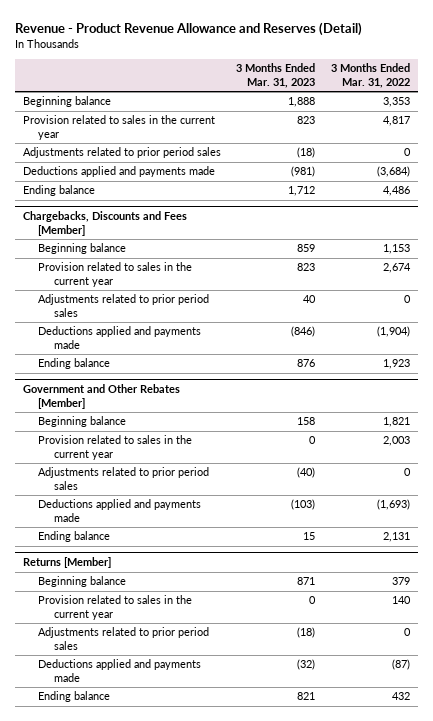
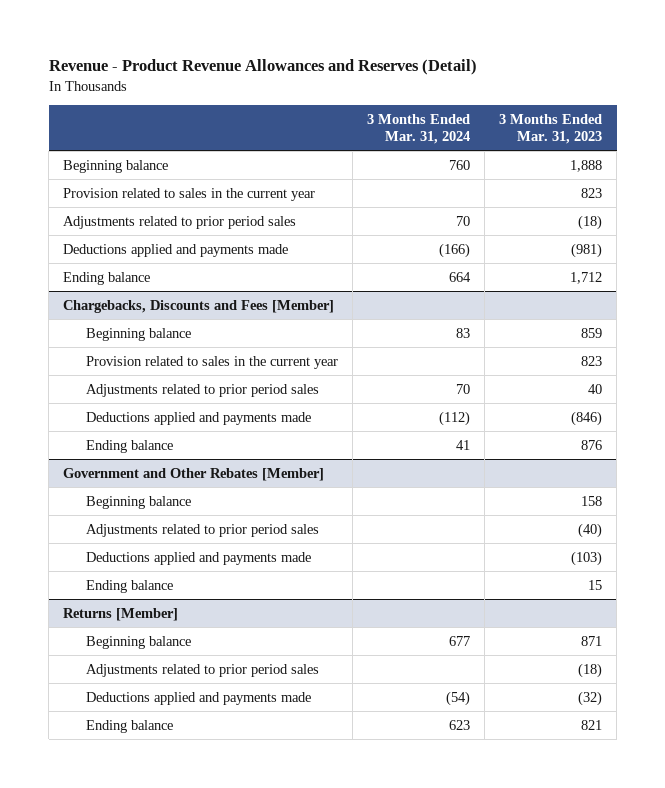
- Revenue - Product Revenue Allowance and Reserves (Detail)
+ Revenue - Product Revenue Allowances and Reserves (Detail)
- | 3 Months Ended Mar. 31, 2023 | 3 Months Ended Mar. 31, 2022
+ | 3 Months Ended Mar. 31, 2024 | 3 Months Ended Mar. 31, 2023
@ Government and Other Rebates [Member]
- Provision related to sales in the current year | 0 | 2,003
@ Returns [Member]
- Provision related to sales in the current year | 0 | 140

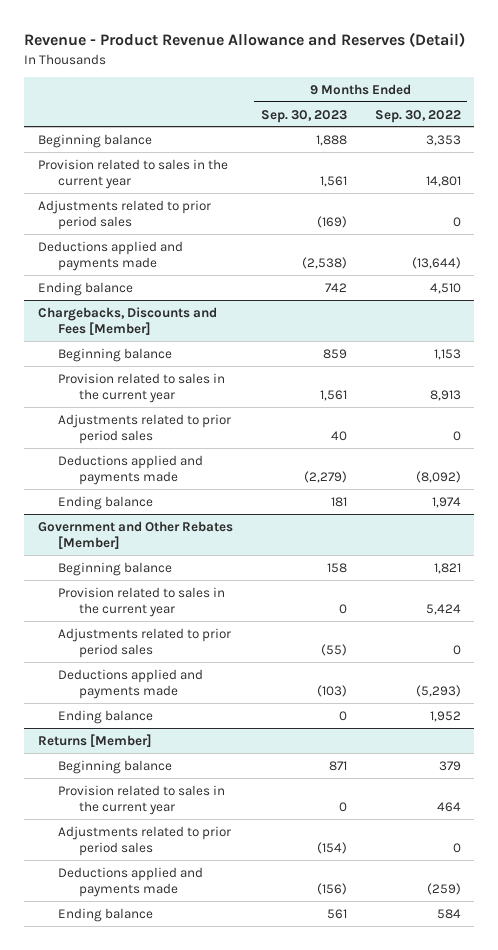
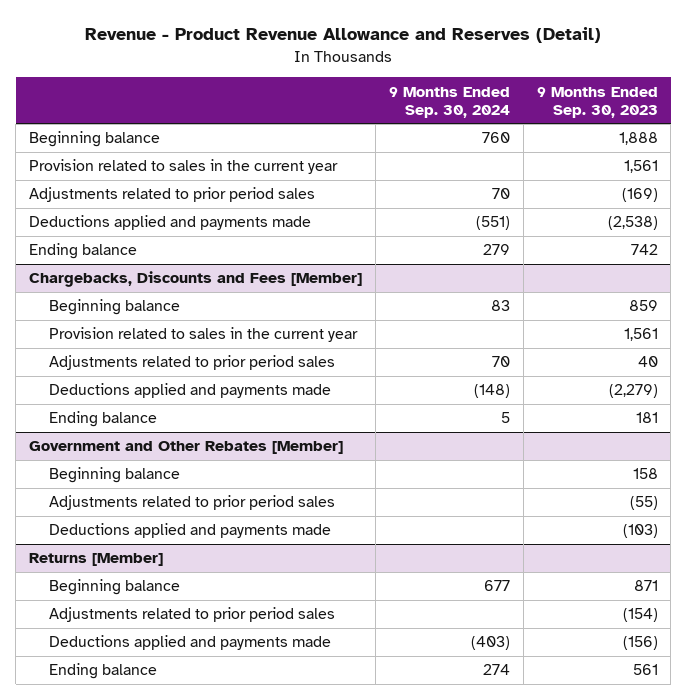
- | 9 Months Ended Sep. 30, 2023 | 9 Months Ended Sep. 30, 2022
+ | 9 Months Ended Sep. 30, 2024 | 9 Months Ended Sep. 30, 2023
@ Government and Other Rebates [Member]
- Provision related to sales in the current year | 0 | 5,424
- Ending balance | 0 | 1,952
@ Returns [Member]
- Provision related to sales in the current year | 0 | 464

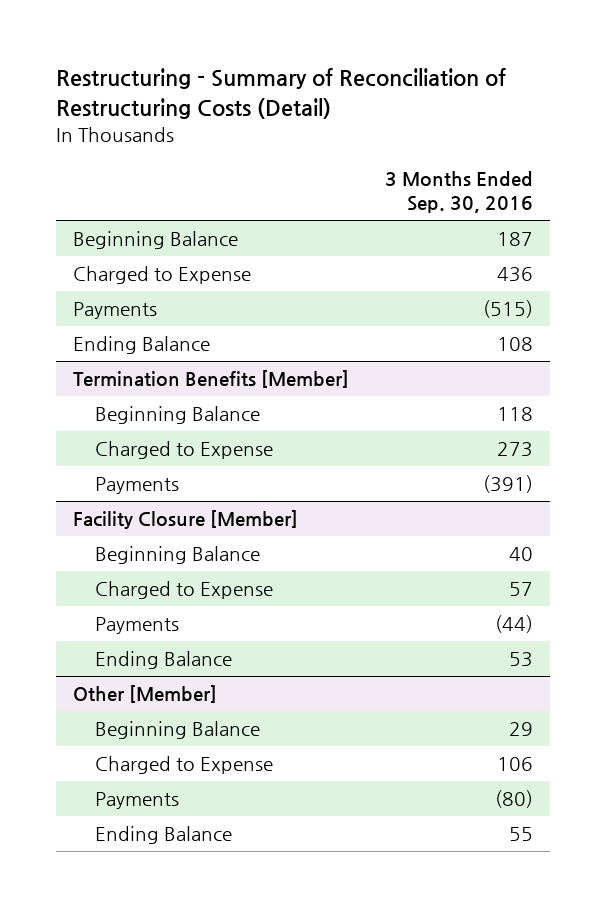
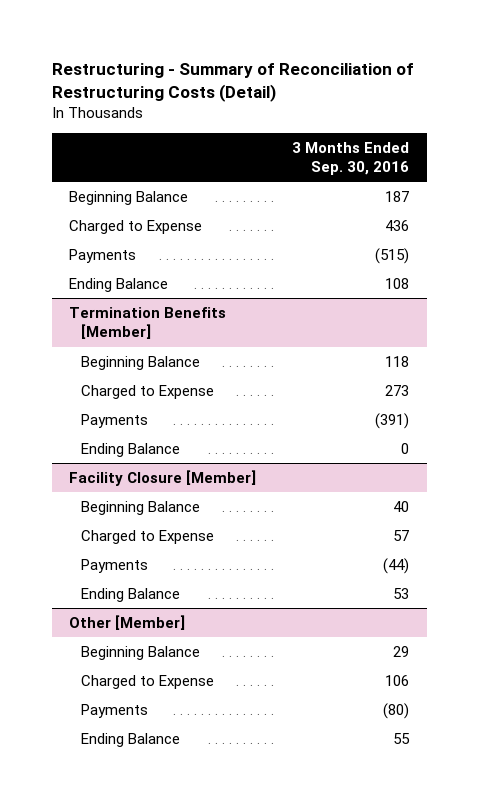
@ Termination Benefits [Member]
+ Ending Balance | 0

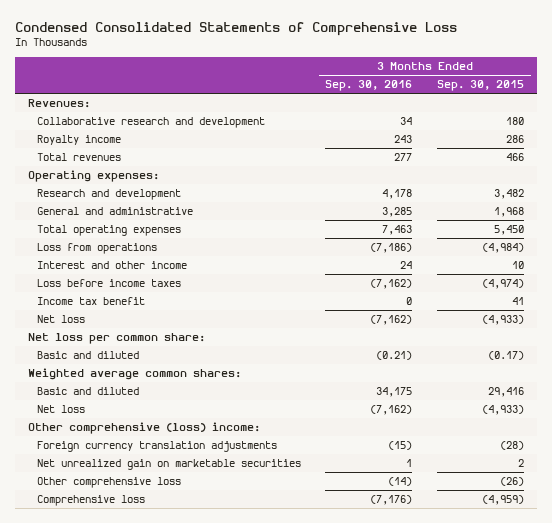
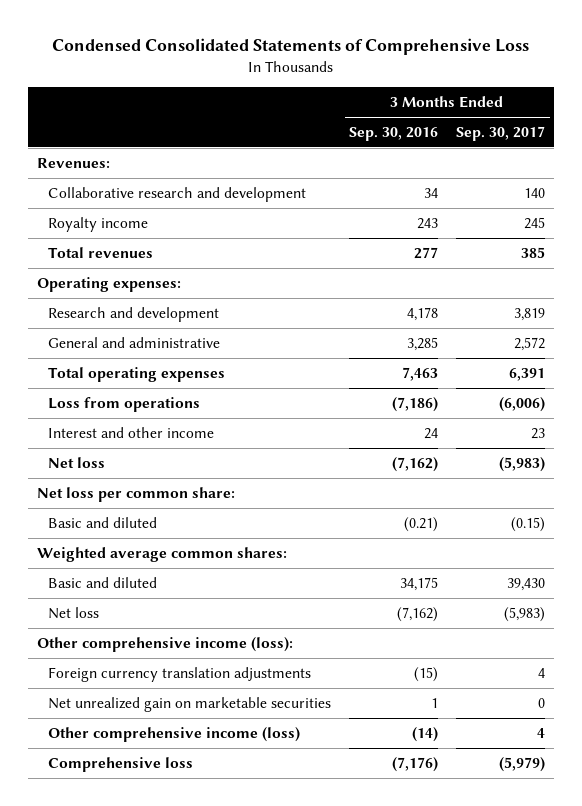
- | 3 Months Ended Sep. 30, 2016 | 3 Months Ended Sep. 30, 2015
+ | 3 Months Ended Sep. 30, 2016 | 3 Months Ended Sep. 30, 2017
- Loss before income taxes | (7,162) | (4,974)
- Income tax benefit | 0 | 41
- Other comprehensive (loss) income:
+ Other comprehensive income (loss):
- Other comprehensive loss | (14) | (26)
+ Other comprehensive income (loss) | (14) | 4

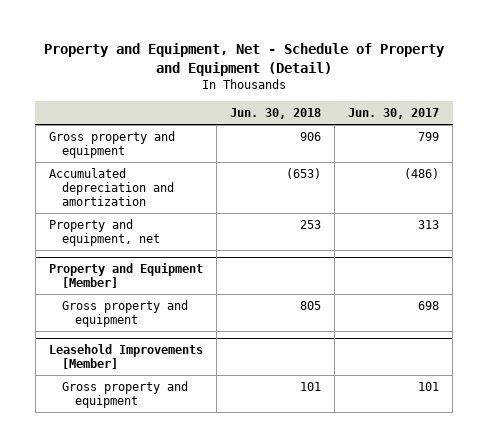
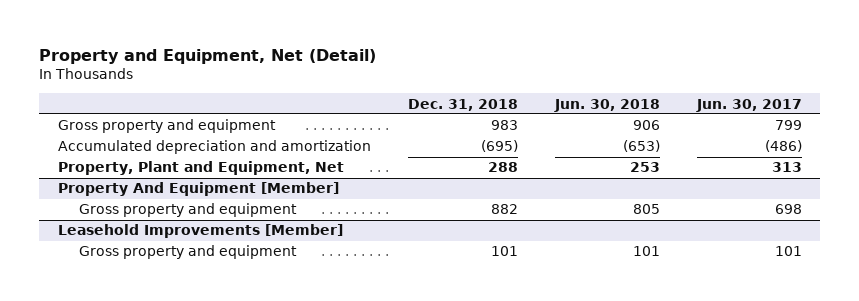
- Property and Equipment, Net - Schedule of Property and Equipment (Detail)
+ Property and Equipment, Net (Detail)
- | Jun. 30, 2018 | Jun. 30, 2017
+ | Dec. 31, 2018 | Jun. 30, 2018 | Jun. 30, 2017
- Property and equipment, net | 253 | 313
- Property and Equipment [Member]
+ Property, Plant and Equipment, Net | 288 | 253 | 313
+ Property And Equipment [Member]

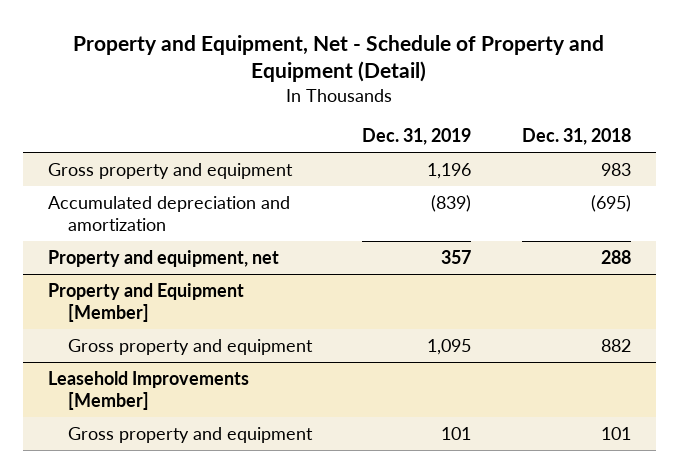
- Property and Equipment, Net (Detail)
+ Property and Equipment, Net - Schedule of Property and Equipment (Detail)
- | Dec. 31, 2018 | Jun. 30, 2018 | Jun. 30, 2017
+ | Dec. 31, 2019 | Dec. 31, 2018
- Property, Plant and Equipment, Net | 288 | 253 | 313
- Property And Equipment [Member]
+ Property and equipment, net | 357 | 288
+ Property and Equipment [Member]

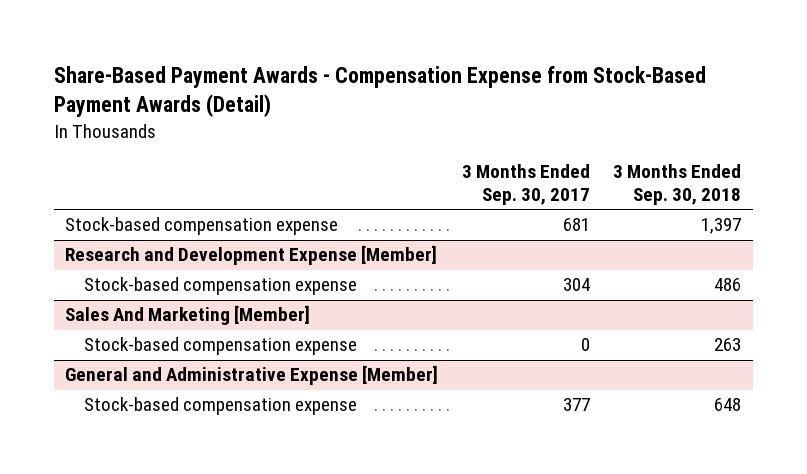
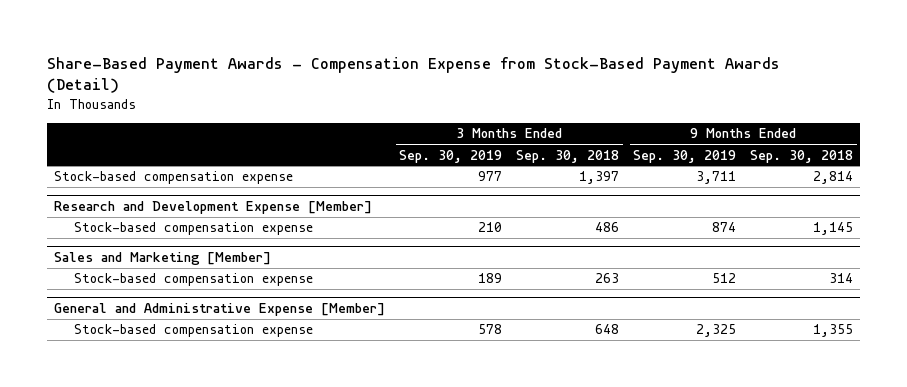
- | 3 Months Ended Sep. 30, 2017 | 3 Months Ended Sep. 30, 2018
+ | 3 Months Ended Sep. 30, 2019 | 3 Months Ended Sep. 30, 2018 | 9 Months Ended Sep. 30, 2019 | 9 Months Ended Sep. 30, 2018
- Sales And Marketing [Member]
+ Sales and Marketing [Member]

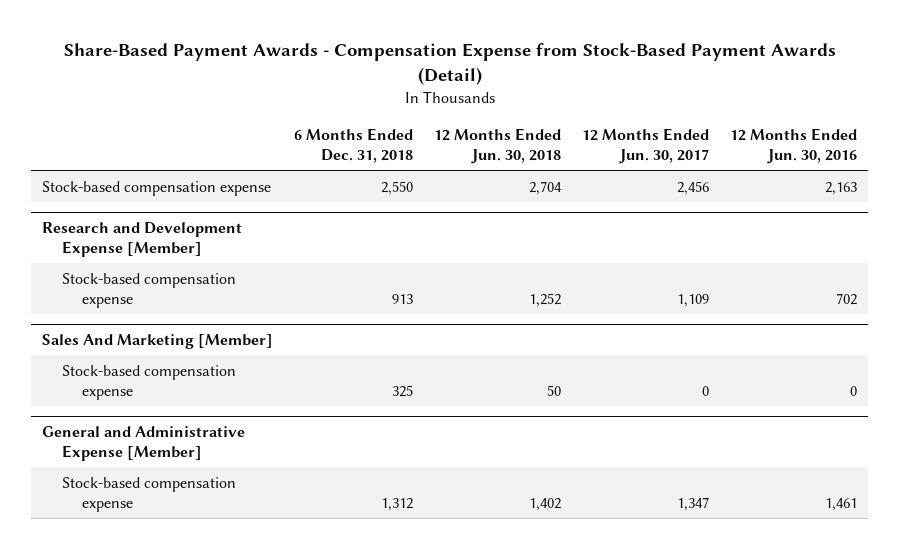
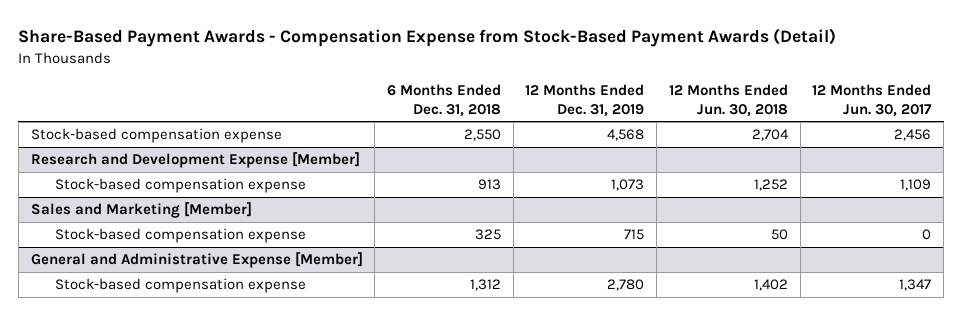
- | 6 Months Ended Dec. 31, 2018 | 12 Months Ended Jun. 30, 2018 | 12 Months Ended Jun. 30, 2017 | 12 Months Ended Jun. 30, 2016
+ | 6 Months Ended Dec. 31, 2018 | 12 Months Ended Dec. 31, 2019 | 12 Months Ended Jun. 30, 2018 | 12 Months Ended Jun. 30, 2017
- Sales And Marketing [Member]
+ Sales and Marketing [Member]

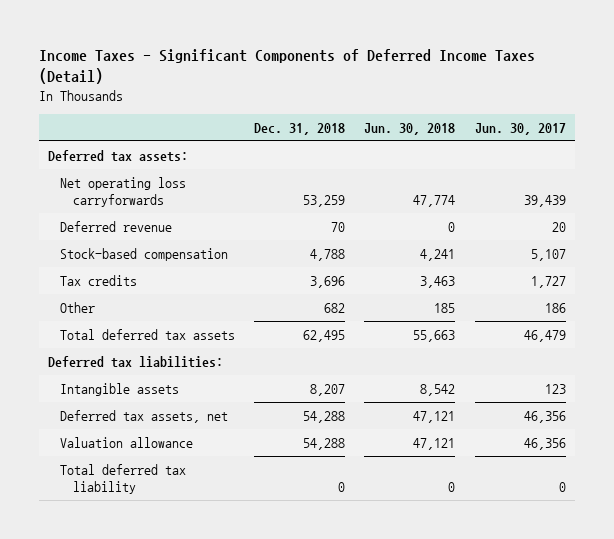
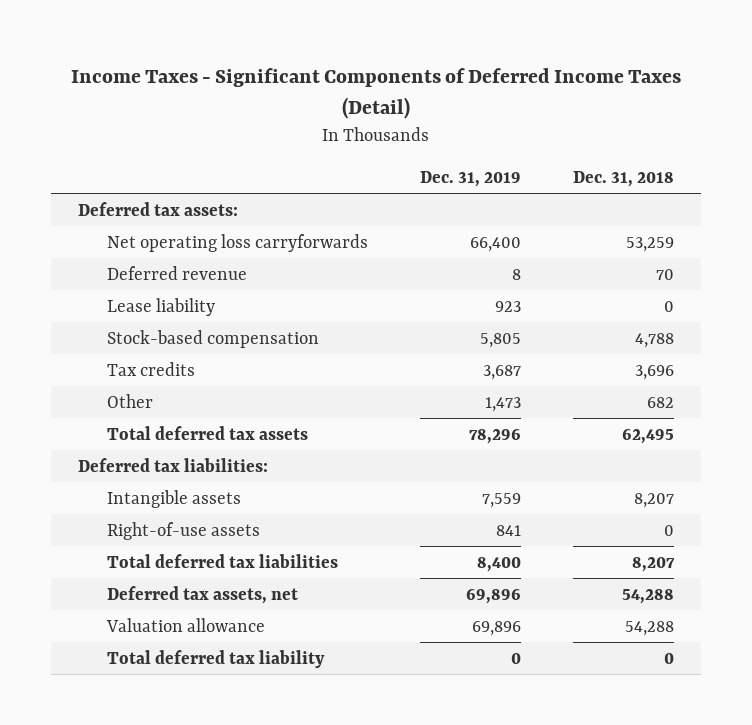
- | Dec. 31, 2018 | Jun. 30, 2018 | Jun. 30, 2017
+ | Dec. 31, 2019 | Dec. 31, 2018
+ Lease liability | 923 | 0
+ Right-of-use assets | 841 | 0
+ Total deferred tax liabilities | 8,400 | 8,207

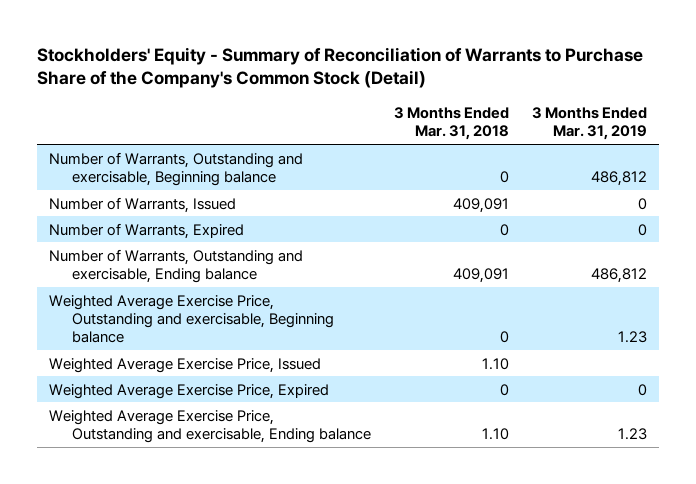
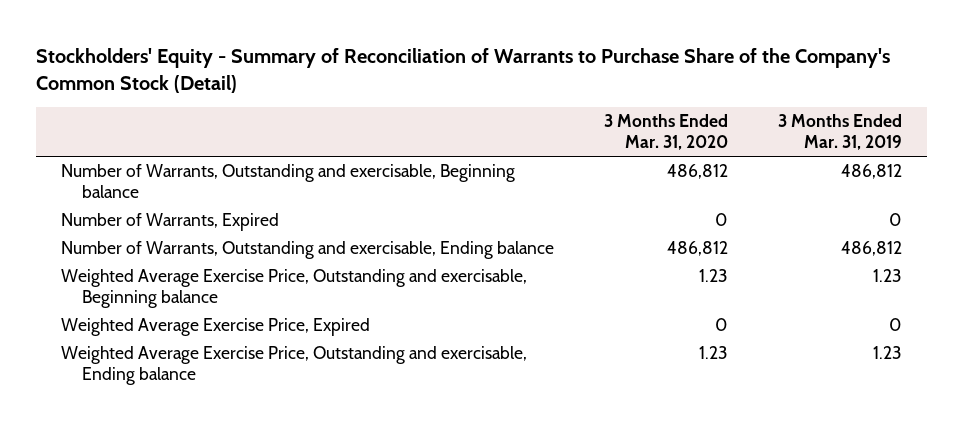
- | 3 Months Ended Mar. 31, 2018 | 3 Months Ended Mar. 31, 2019
+ | 3 Months Ended Mar. 31, 2020 | 3 Months Ended Mar. 31, 2019
- Number of Warrants, Issued | 409,091 | 0
- Weighted Average Exercise Price, Issued | 1.10 |

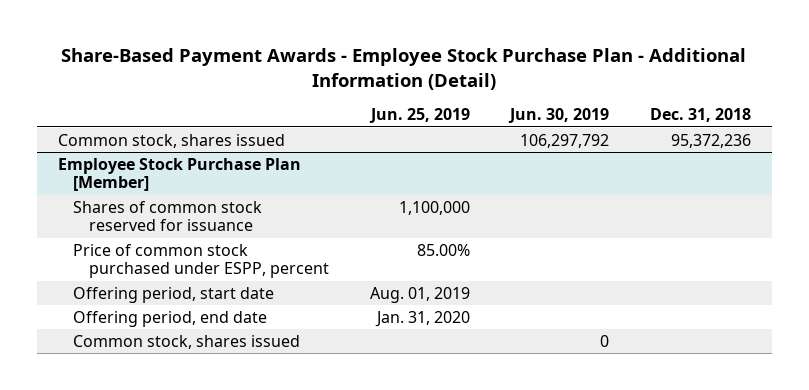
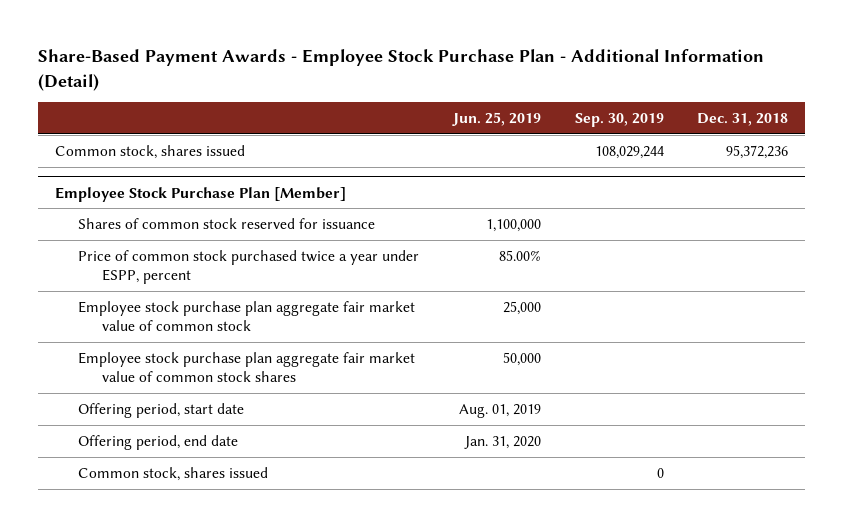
- | Jun. 25, 2019 | Jun. 30, 2019 | Dec. 31, 2018
+ | Jun. 25, 2019 | Sep. 30, 2019 | Dec. 31, 2018
@ Employee Stock Purchase Plan [Member]
- Price of common stock purchased under ESPP, percent | 85.00% | |
+ Price of common stock purchased twice a year under ESPP, percent | 85.00% | |
+ Employee stock purchase plan aggregate fair market value of common stock | 25,000 | |
+ Employee stock purchase plan aggregate fair market value of common stock shares | 50,000 | |

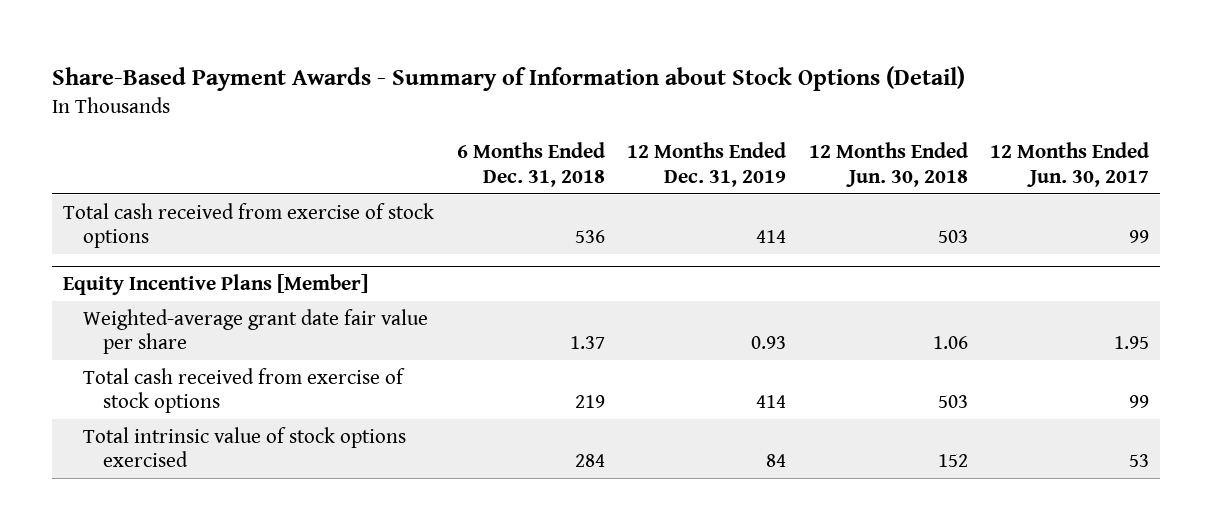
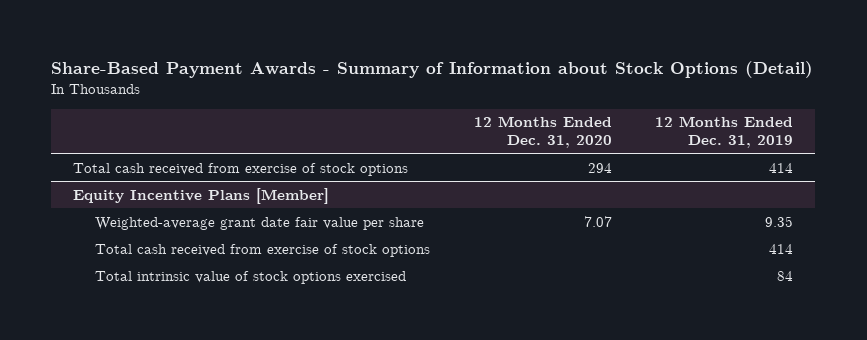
- | 6 Months Ended Dec. 31, 2018 | 12 Months Ended Dec. 31, 2019 | 12 Months Ended Jun. 30, 2018 | 12 Months Ended Jun. 30, 2017
+ | 12 Months Ended Dec. 31, 2020 | 12 Months Ended Dec. 31, 2019
@ Equity Incentive Plans [Member]
- Weighted-average grant date fair value per share | 1.37 | 0.93 | 1.06 | 1.95
+ Weighted-average grant date fair value per share | 7.07 | 9.35

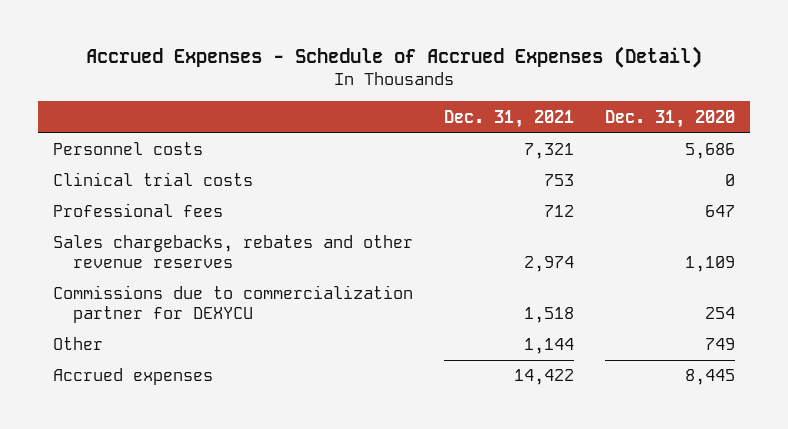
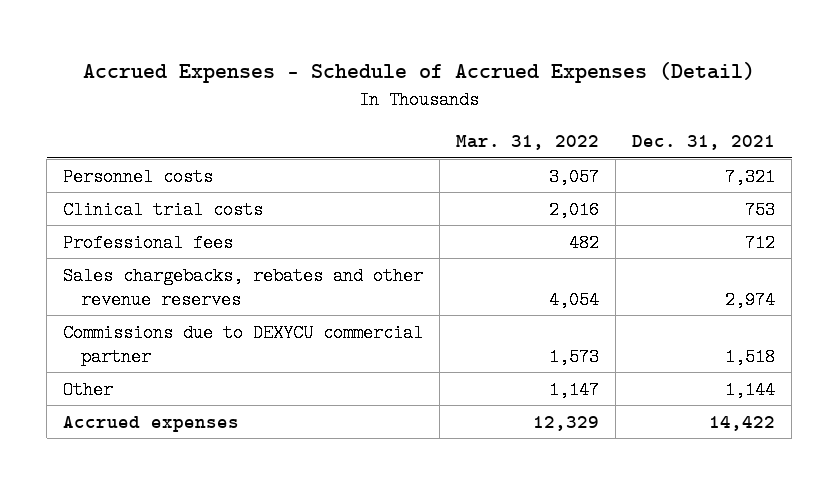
- | Dec. 31, 2021 | Dec. 31, 2020
+ | Mar. 31, 2022 | Dec. 31, 2021
- Commissions due to commercialization partner for DEXYCU | 1,518 | 254
+ Commissions due to DEXYCU commercial partner | 1,573 | 1,518

